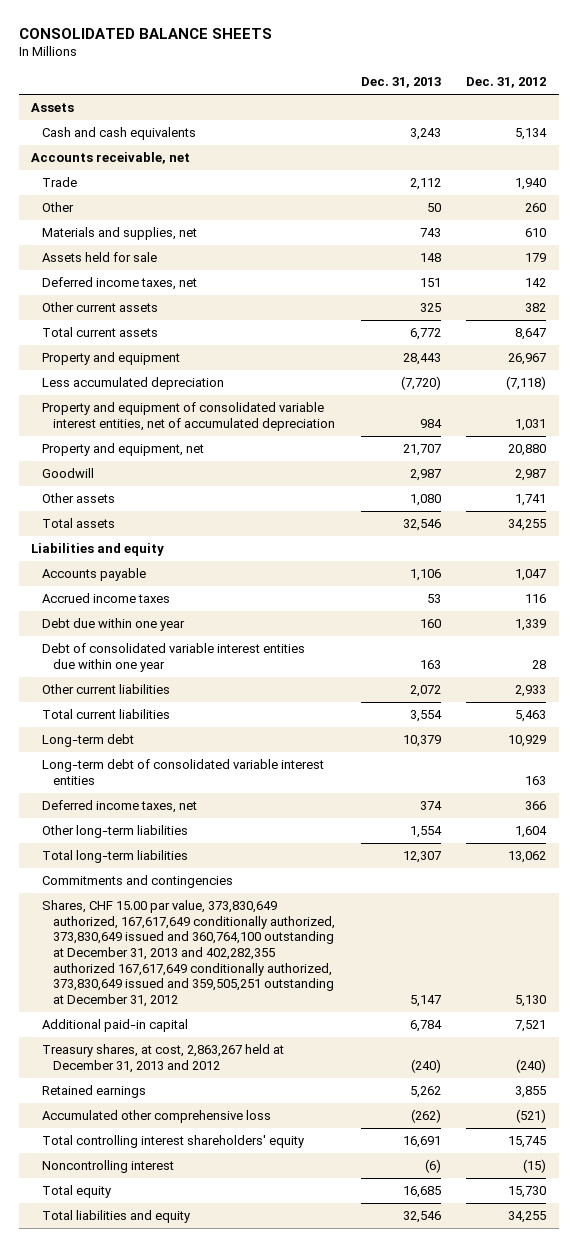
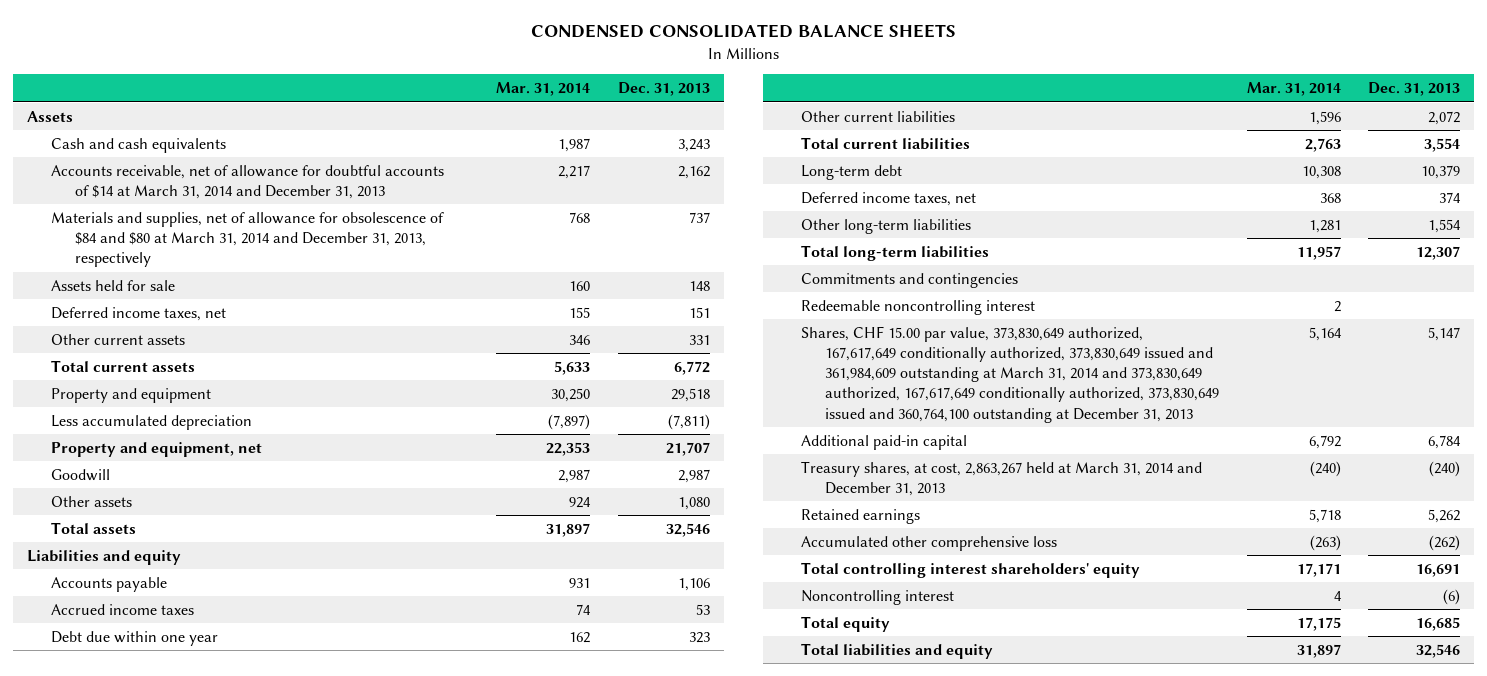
- CONSOLIDATED BALANCE SHEETS
+ CONDENSED CONSOLIDATED BALANCE SHEETS
- | Dec. 31, 2013 | Dec. 31, 2012
+ | Mar. 31, 2014 | Dec. 31, 2013
- Accounts receivable, net
- Trade | 2,112 | 1,940
- Other | 50 | 260
- Materials and supplies, net | 743 | 610
+ Accounts receivable, net of allowance for doubtful accounts of $14 at March 31, 2014 and December 31, 2013 | 2,217 | 2,162
+ Materials and supplies, net of allowance for obsolescence of $84 and $80 at March 31, 2014 and December 31, 2013, respectively | 768 | 737
- Other current assets | 325 | 382
+ Other current assets | 346 | 331
- Property and equipment | 28,443 | 26,967
- Less accumulated depreciation | (7,720) | (7,118)
- Property and equipment of consolidated variable interest entities, net of accumulated depreciation | 984 | 1,031
+ Property and equipment | 30,250 | 29,518
+ Less accumulated depreciation | (7,897) | (7,811)
- Debt due within one year | 160 | 1,339
- Debt of consolidated variable interest entities due within one year | 163 | 28
+ Debt due within one year | 162 | 323
- Long-term debt of consolidated variable interest entities | | 163
- Shares, CHF 15.00 par value, 373,830,649 authorized, 167,617,649 conditionally authorized, 373,830,649 issued and 360,764,100 outstanding at December 31, 2013 and 402,282,355 authorized 167,617,649 conditionally authorized, 373,830,649 issued and 359,505,251 outstanding at December 31, 2012 | 5,147 | 5,130
+ Redeemable noncontrolling interest | 2 |
+ Shares, CHF 15.00 par value, 373,830,649 authorized, 167,617,649 conditionally authorized, 373,830,649 issued and 361,984,609 outstanding at March 31, 2014 and 373,830,649 authorized, 167,617,649 conditionally authorized, 373,830,649 issued and 360,764,100 outstanding at December 31, 2013 | 5,164 | 5,147
- Treasury shares, at cost, 2,863,267 held at December 31, 2013 and 2012 | (240) | (240)
+ Treasury shares, at cost, 2,863,267 held at March 31, 2014 and December 31, 2013 | (240) | (240)

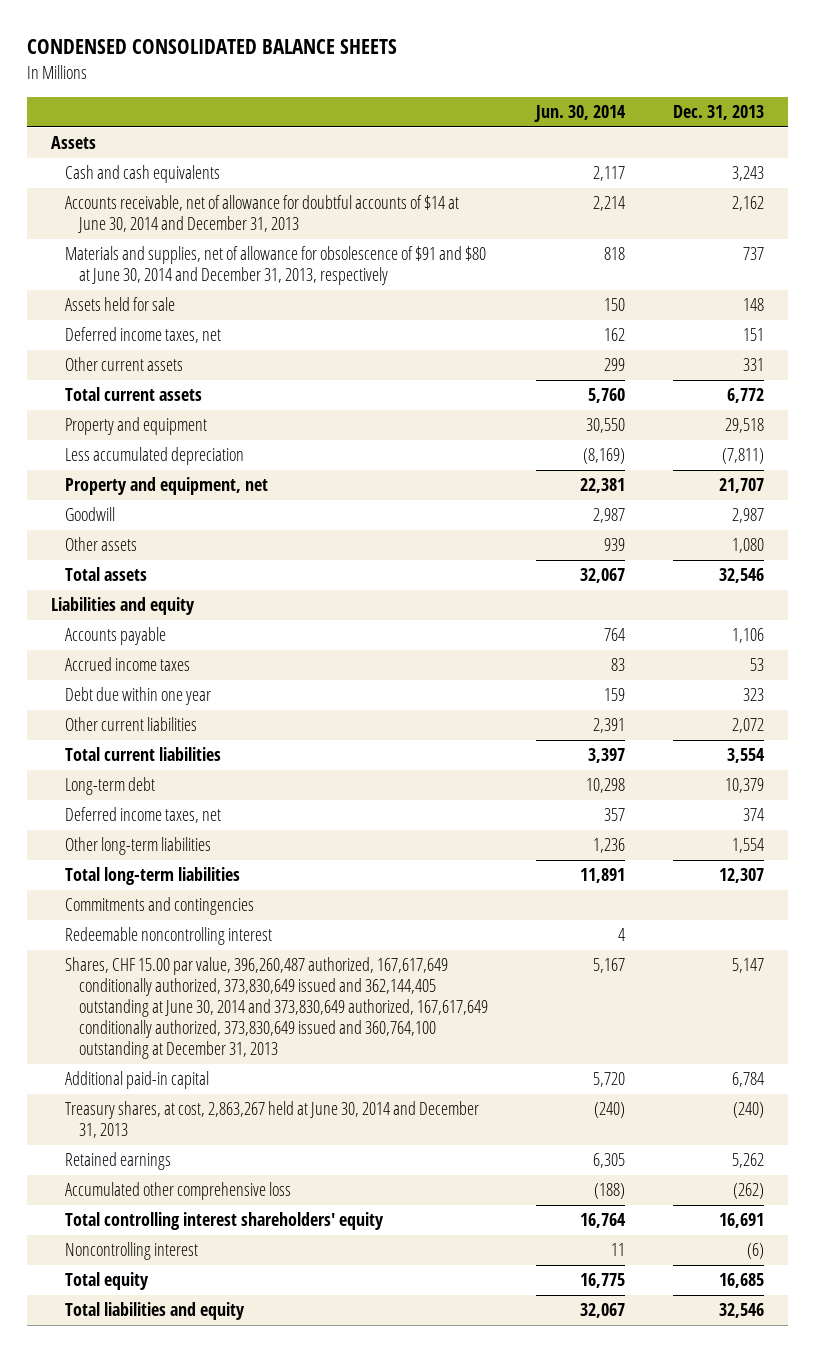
- | Mar. 31, 2014 | Dec. 31, 2013
+ | Jun. 30, 2014 | Dec. 31, 2013
- Accounts receivable, net of allowance for doubtful accounts of $14 at March 31, 2014 and December 31, 2013 | 2,217 | 2,162
- Materials and supplies, net of allowance for obsolescence of $84 and $80 at March 31, 2014 and December 31, 2013, respectively | 768 | 737
+ Accounts receivable, net of allowance for doubtful accounts of $14 at June 30, 2014 and December 31, 2013 | 2,214 | 2,162
+ Materials and supplies, net of allowance for obsolescence of $91 and $80 at June 30, 2014 and December 31, 2013, respectively | 818 | 737
- Shares, CHF 15.00 par value, 373,830,649 authorized, 167,617,649 conditionally authorized, 373,830,649 issued and 361,984,609 outstanding at March 31, 2014 and 373,830,649 authorized, 167,617,649 conditionally authorized, 373,830,649 issued and 360,764,100 outstanding at December 31, 2013 | 5,164 | 5,147
+ Shares, CHF 15.00 par value, 396,260,487 authorized, 167,617,649 conditionally authorized, 373,830,649 issued and 362,144,405 outstanding at June 30, 2014 and 373,830,649 authorized, 167,617,649 conditionally authorized, 373,830,649 issued and 360,764,100 outstanding at December 31, 2013 | 5,167 | 5,147
- Treasury shares, at cost, 2,863,267 held at March 31, 2014 and December 31, 2013 | (240) | (240)
+ Treasury shares, at cost, 2,863,267 held at June 30, 2014 and December 31, 2013 | (240) | (240)

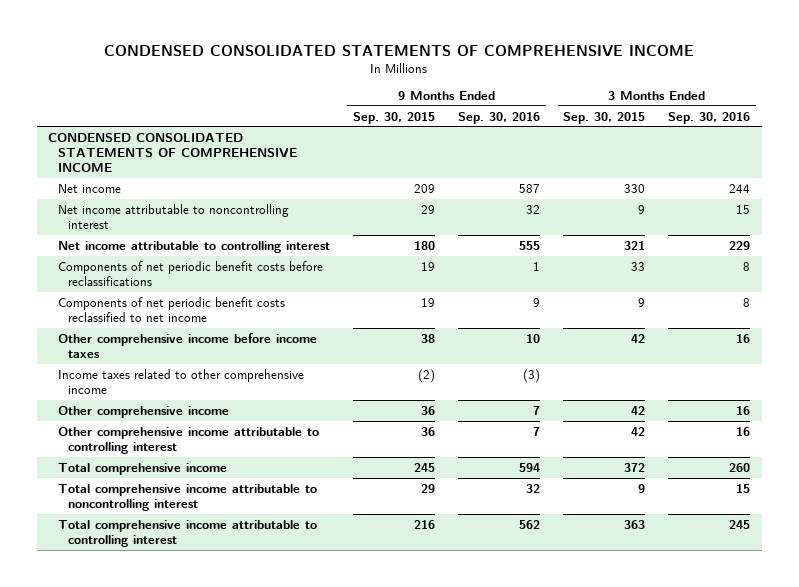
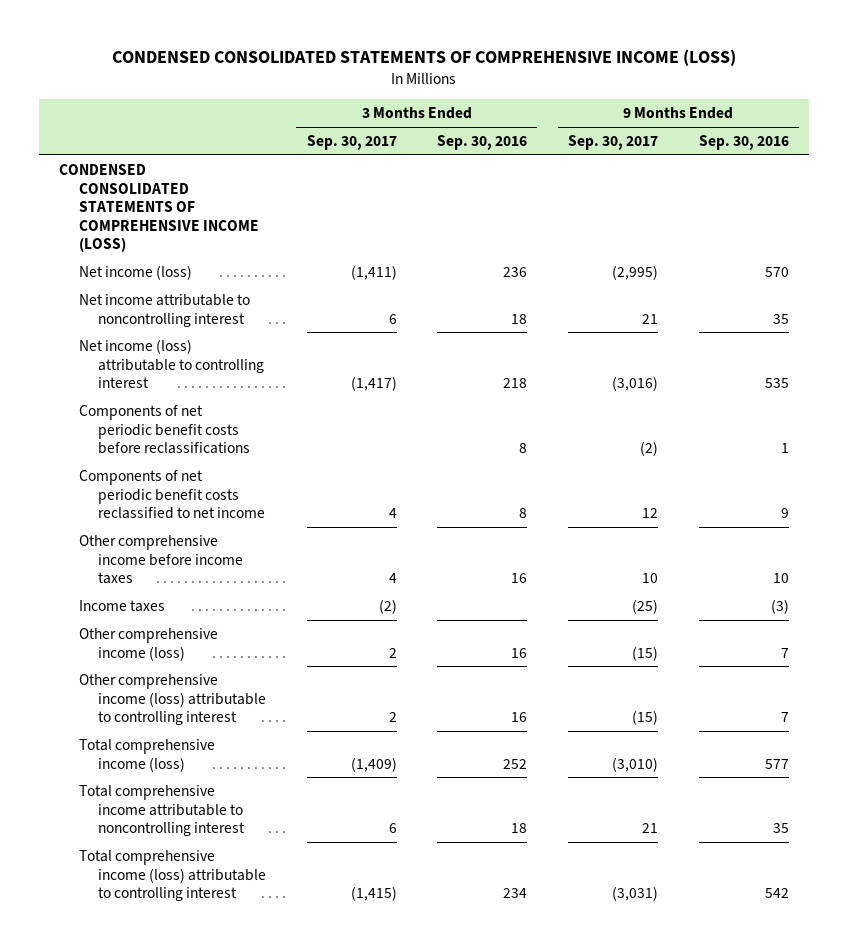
- CONDENSED CONSOLIDATED STATEMENTS OF COMPREHENSIVE INCOME
+ CONDENSED CONSOLIDATED STATEMENTS OF COMPREHENSIVE INCOME (LOSS)
- | 9 Months Ended Sep. 30, 2015 | 9 Months Ended Sep. 30, 2016 | 3 Months Ended Sep. 30, 2015 | 3 Months Ended Sep. 30, 2016
+ | 3 Months Ended Sep. 30, 2017 | 3 Months Ended Sep. 30, 2016 | 9 Months Ended Sep. 30, 2017 | 9 Months Ended Sep. 30, 2016
- CONDENSED CONSOLIDATED STATEMENTS OF COMPREHENSIVE INCOME
- Net income | 209 | 587 | 330 | 244
- Net income attributable to noncontrolling interest | 29 | 32 | 9 | 15
- Net income attributable to controlling interest | 180 | 555 | 321 | 229
+ CONDENSED CONSOLIDATED STATEMENTS OF COMPREHENSIVE INCOME (LOSS)
+ Net income (loss) | (1,411) | 236 | (2,995) | 570
+ Net income attributable to noncontrolling interest | 6 | 18 | 21 | 35
+ Net income (loss) attributable to controlling interest | (1,417) | 218 | (3,016) | 535
- Income taxes related to other comprehensive income | (2) | (3) | |
- Other comprehensive income | 36 | 7 | 42 | 16
- Other comprehensive income attributable to controlling interest | 36 | 7 | 42 | 16
- Total comprehensive income | 245 | 594 | 372 | 260
- Total comprehensive income attributable to noncontrolling interest | 29 | 32 | 9 | 15
- Total comprehensive income attributable to controlling interest | 216 | 562 | 363 | 245
+ Income taxes | (2) | | (25) | (3)
+ Other comprehensive income (loss) | 2 | 16 | (15) | 7
+ Other comprehensive income (loss) attributable to controlling interest | 2 | 16 | (15) | 7
+ Total comprehensive income (loss) | (1,409) | 252 | (3,010) | 577
+ Total comprehensive income attributable to noncontrolling interest | 6 | 18 | 21 | 35
+ Total comprehensive income (loss) attributable to controlling interest | (1,415) | 234 | (3,031) | 542

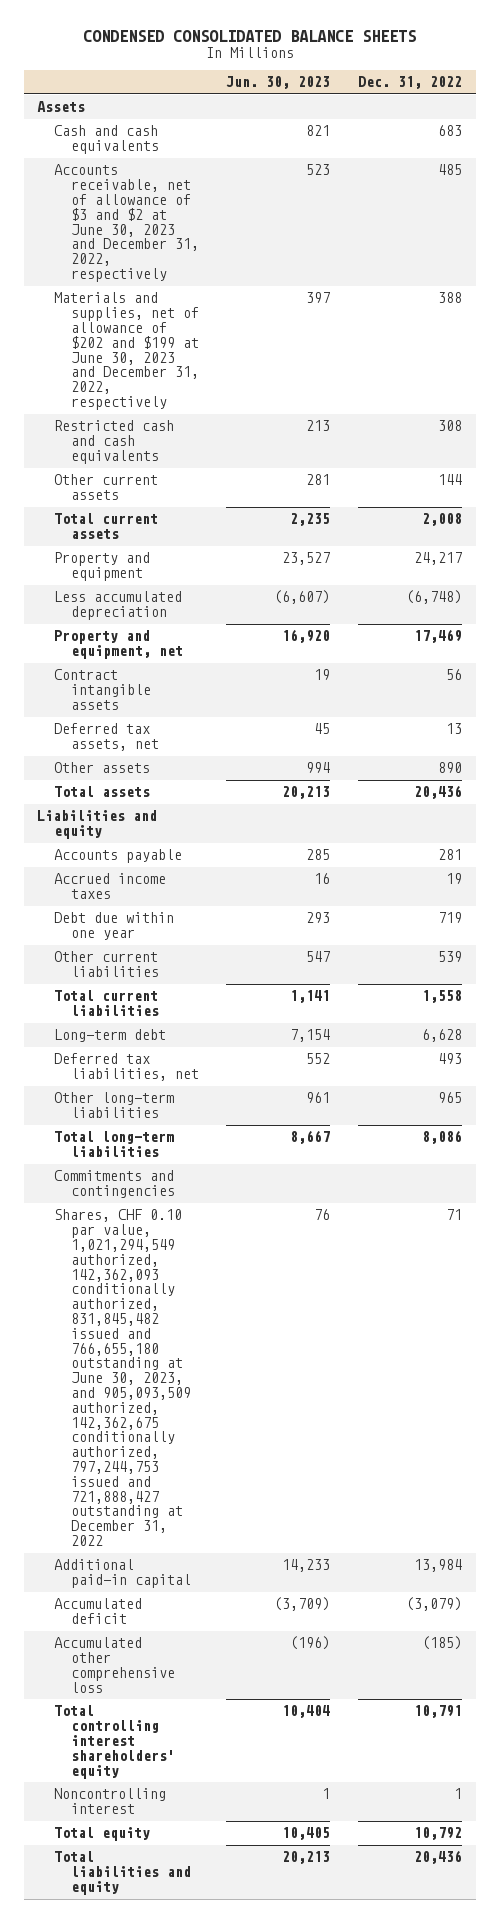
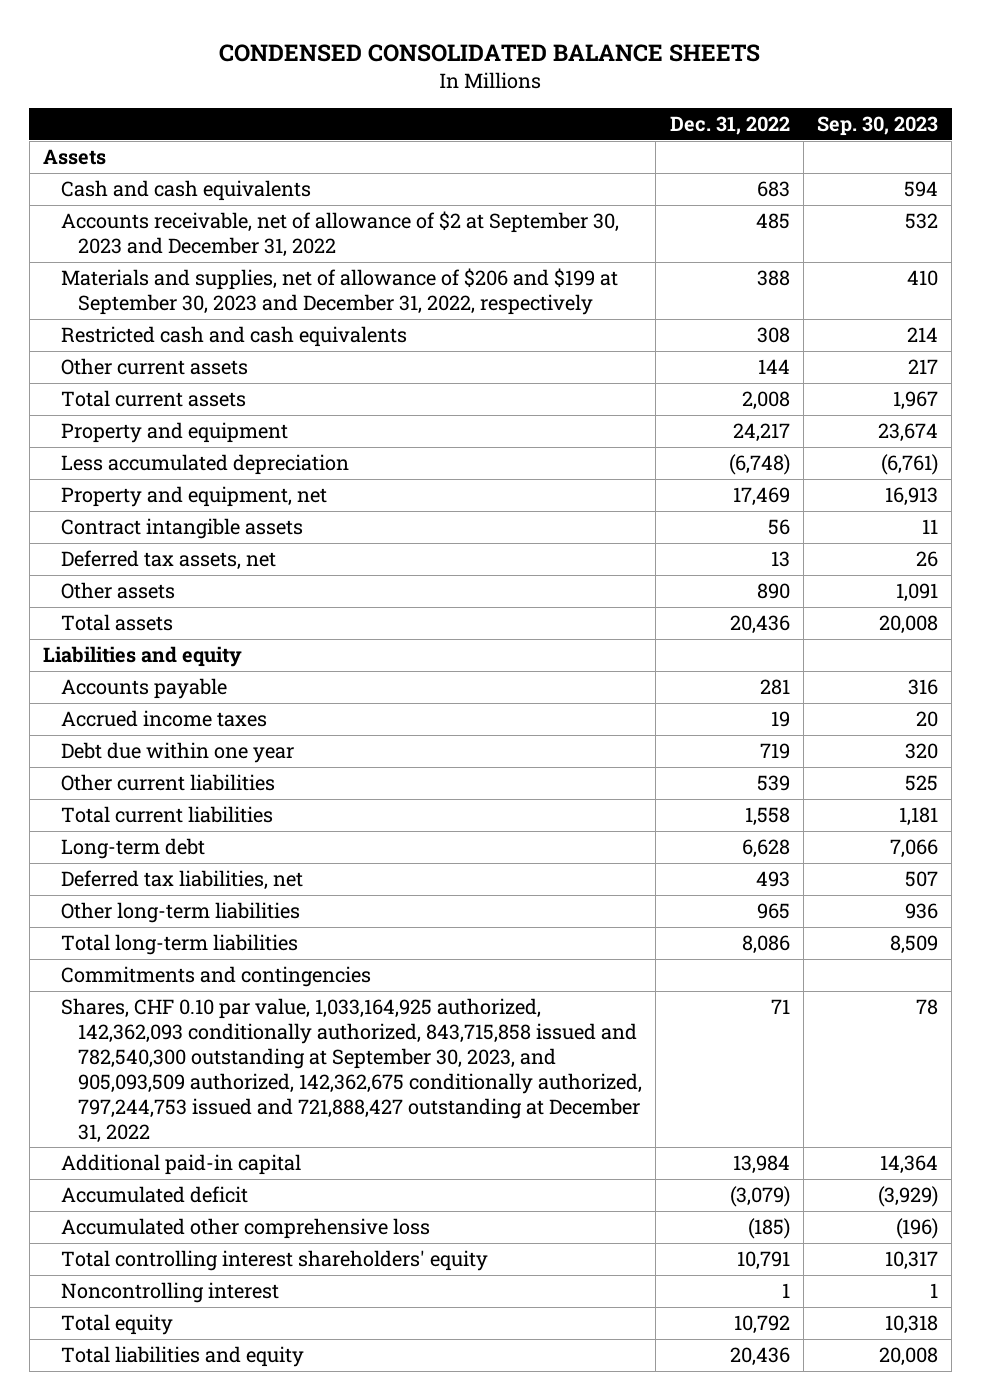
- | Jun. 30, 2023 | Dec. 31, 2022
+ | Dec. 31, 2022 | Sep. 30, 2023
- Accounts receivable, net of allowance of $3 and $2 at June 30, 2023 and December 31, 2022, respectively | 523 | 485
- Materials and supplies, net of allowance of $202 and $199 at June 30, 2023 and December 31, 2022, respectively | 397 | 388
+ Accounts receivable, net of allowance of $2 at September 30, 2023 and December 31, 2022 | 485 | 532
+ Materials and supplies, net of allowance of $206 and $199 at September 30, 2023 and December 31, 2022, respectively | 388 | 410
- Shares, CHF 0.10 par value, 1,021,294,549 authorized, 142,362,093 conditionally authorized, 831,845,482 issued and 766,655,180 outstanding at June 30, 2023, and 905,093,509 authorized, 142,362,675 conditionally authorized, 797,244,753 issued and 721,888,427 outstanding at December 31, 2022 | 76 | 71
+ Shares, CHF 0.10 par value, 1,033,164,925 authorized, 142,362,093 conditionally authorized, 843,715,858 issued and 782,540,300 outstanding at September 30, 2023, and 905,093,509 authorized, 142,362,675 conditionally authorized, 797,244,753 issued and 721,888,427 outstanding at December 31, 2022 | 71 | 78

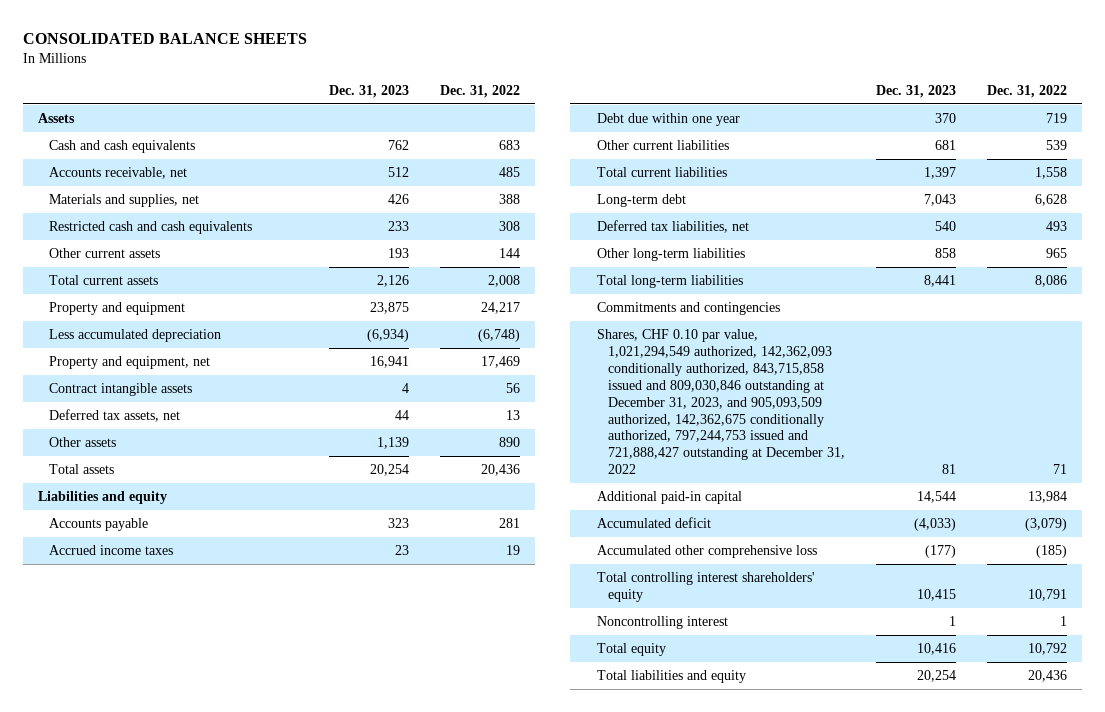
- CONDENSED CONSOLIDATED BALANCE SHEETS
+ CONSOLIDATED BALANCE SHEETS
- | Dec. 31, 2022 | Sep. 30, 2023
+ | Dec. 31, 2023 | Dec. 31, 2022
- Accounts receivable, net of allowance of $2 at September 30, 2023 and December 31, 2022 | 485 | 532
- Materials and supplies, net of allowance of $206 and $199 at September 30, 2023 and December 31, 2022, respectively | 388 | 410
+ Accounts receivable, net | 512 | 485
+ Materials and supplies, net | 426 | 388
- Shares, CHF 0.10 par value, 1,033,164,925 authorized, 142,362,093 conditionally authorized, 843,715,858 issued and 782,540,300 outstanding at September 30, 2023, and 905,093,509 authorized, 142,362,675 conditionally authorized, 797,244,753 issued and 721,888,427 outstanding at December 31, 2022 | 71 | 78
+ Shares, CHF 0.10 par value, 1,021,294,549 authorized, 142,362,093 conditionally authorized, 843,715,858 issued and 809,030,846 outstanding at December 31, 2023, and 905,093,509 authorized, 142,362,675 conditionally authorized, 797,244,753 issued and 721,888,427 outstanding at December 31, 2022 | 81 | 71

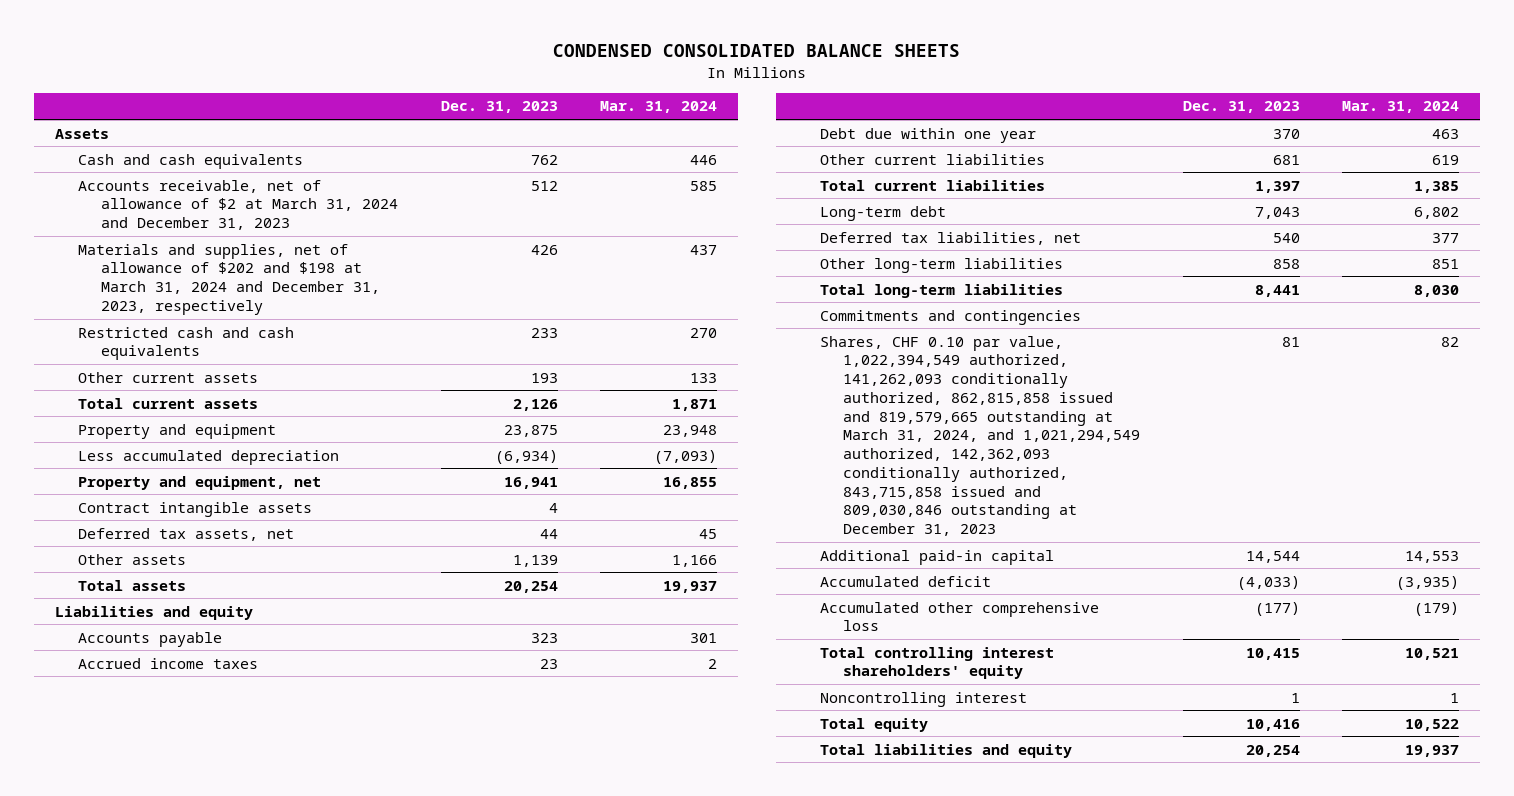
- CONSOLIDATED BALANCE SHEETS
+ CONDENSED CONSOLIDATED BALANCE SHEETS
- | Dec. 31, 2023 | Dec. 31, 2022
+ | Dec. 31, 2023 | Mar. 31, 2024
- Accounts receivable, net | 512 | 485
- Materials and supplies, net | 426 | 388
+ Accounts receivable, net of allowance of $2 at March 31, 2024 and December 31, 2023 | 512 | 585
+ Materials and supplies, net of allowance of $202 and $198 at March 31, 2024 and December 31, 2023, respectively | 426 | 437
- Shares, CHF 0.10 par value, 1,021,294,549 authorized, 142,362,093 conditionally authorized, 843,715,858 issued and 809,030,846 outstanding at December 31, 2023, and 905,093,509 authorized, 142,362,675 conditionally authorized, 797,244,753 issued and 721,888,427 outstanding at December 31, 2022 | 81 | 71
+ Shares, CHF 0.10 par value, 1,022,394,549 authorized, 141,262,093 conditionally authorized, 862,815,858 issued and 819,579,665 outstanding at March 31, 2024, and 1,021,294,549 authorized, 142,362,093 conditionally authorized, 843,715,858 issued and 809,030,846 outstanding at December 31, 2023 | 81 | 82

